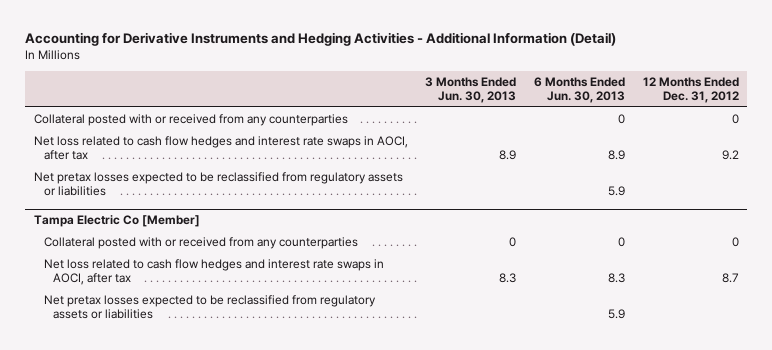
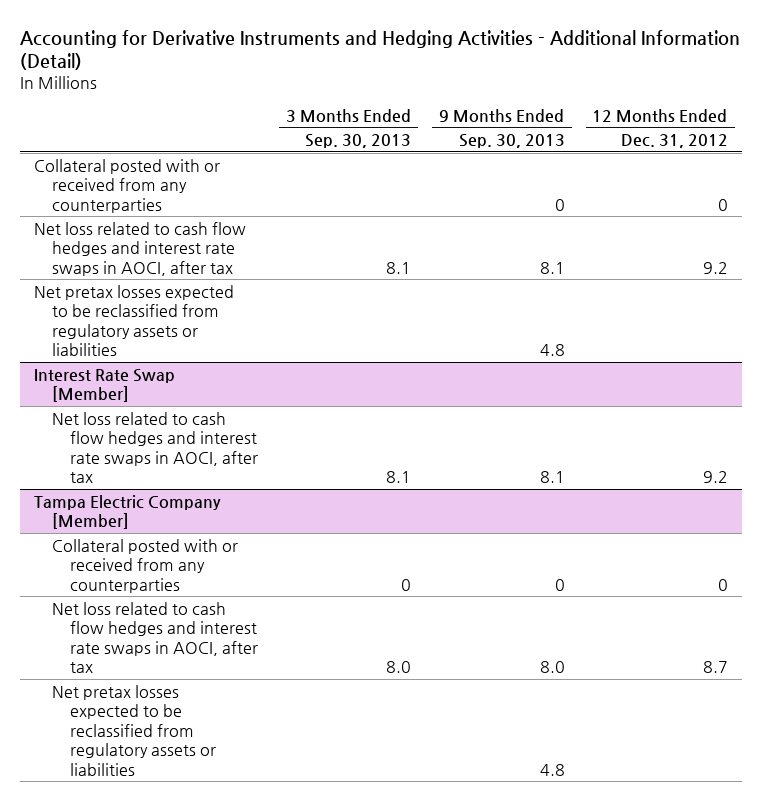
- | 3 Months Ended Jun. 30, 2013 | 6 Months Ended Jun. 30, 2013 | 12 Months Ended Dec. 31, 2012
+ | 3 Months Ended Sep. 30, 2013 | 9 Months Ended Sep. 30, 2013 | 12 Months Ended Dec. 31, 2012
- Tampa Electric Co [Member]
+ Interest Rate Swap [Member]
+ Net loss related to cash flow hedges and interest rate swaps in AOCI, after tax | 8.1 | 8.1 | 9.2
+ Tampa Electric Company [Member]

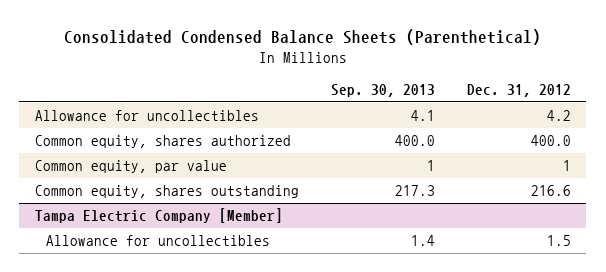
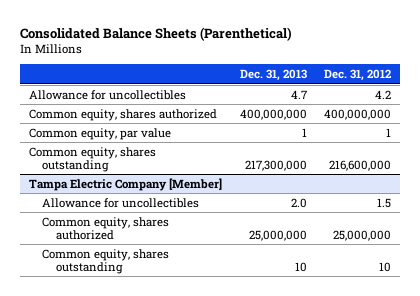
- Consolidated Condensed Balance Sheets (Parenthetical)
+ Consolidated Balance Sheets (Parenthetical)
- | Sep. 30, 2013 | Dec. 31, 2012
+ | Dec. 31, 2013 | Dec. 31, 2012
- Common equity, shares authorized | 400.0 | 400.0
+ Common equity, shares authorized | 400,000,000 | 400,000,000
- Common equity, shares outstanding | 217.3 | 216.6
+ Common equity, shares outstanding | 217,300,000 | 216,600,000
@ Tampa Electric Company [Member]
+ Common equity, shares authorized | 25,000,000 | 25,000,000
+ Common equity, shares outstanding | 10 | 10

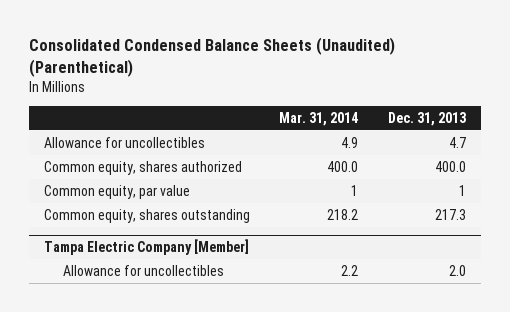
- Consolidated Balance Sheets (Parenthetical)
+ Consolidated Condensed Balance Sheets (Unaudited) (Parenthetical)
- | Dec. 31, 2013 | Dec. 31, 2012
+ | Mar. 31, 2014 | Dec. 31, 2013
- Common equity, shares authorized | 400,000,000 | 400,000,000
+ Common equity, shares authorized | 400.0 | 400.0
- Common equity, shares outstanding | 217,300,000 | 216,600,000
+ Common equity, shares outstanding | 218.2 | 217.3
@ Tampa Electric Company [Member]
- Common equity, shares authorized | 25,000,000 | 25,000,000
- Common equity, shares outstanding | 10 | 10

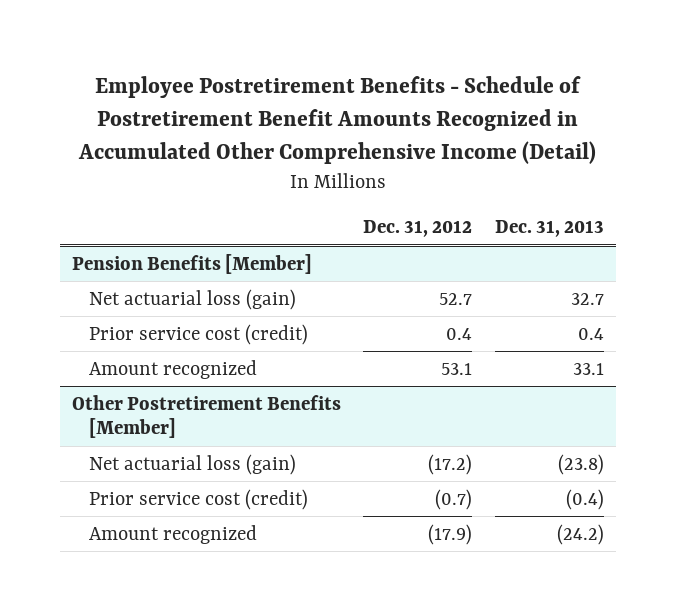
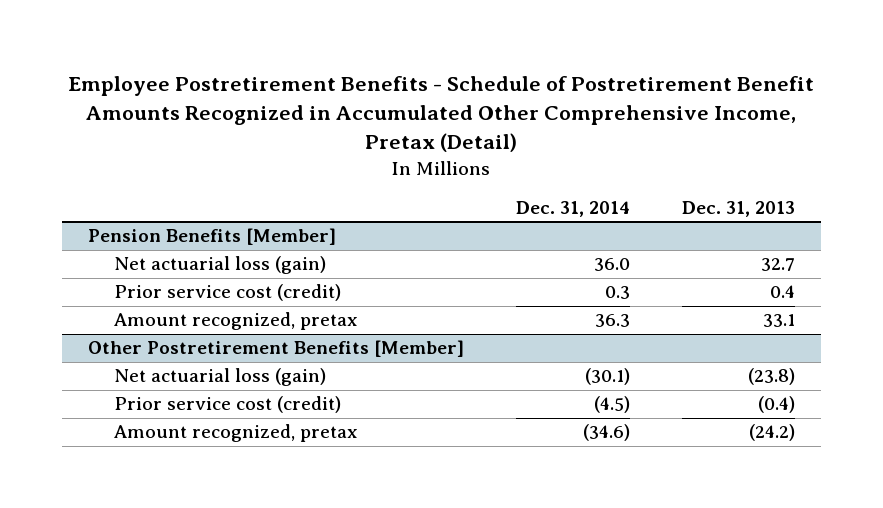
- Employee Postretirement Benefits - Schedule of Postretirement Benefit Amounts Recognized in Accumulated Other Comprehensive Income (Detail)
+ Employee Postretirement Benefits - Schedule of Postretirement Benefit Amounts Recognized in Accumulated Other Comprehensive Income, Pretax (Detail)
- | Dec. 31, 2012 | Dec. 31, 2013
+ | Dec. 31, 2014 | Dec. 31, 2013
@ Pension Benefits [Member]
- Amount recognized | 53.1 | 33.1
+ Amount recognized, pretax | 36.3 | 33.1
@ Other Postretirement Benefits [Member]
- Amount recognized | (17.9) | (24.2)
+ Amount recognized, pretax | (34.6) | (24.2)

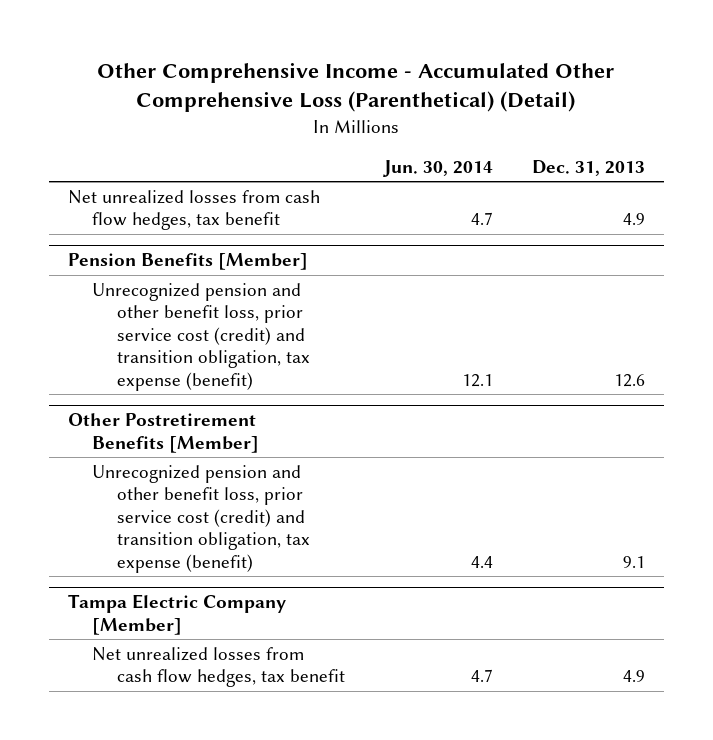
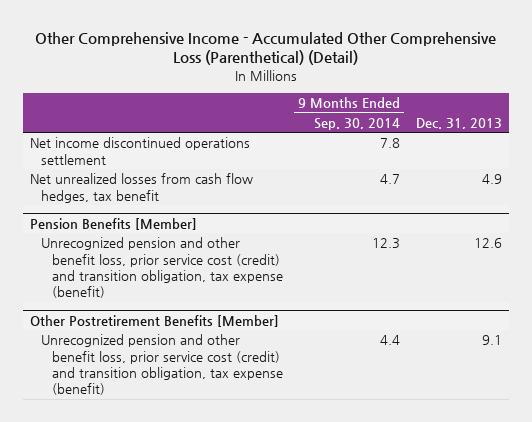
- | Jun. 30, 2014 | Dec. 31, 2013
+ | 9 Months Ended Sep. 30, 2014 | Dec. 31, 2013
+ Net income discontinued operations settlement | 7.8 |
- Tampa Electric Company [Member]
- Net unrealized losses from cash flow hedges, tax benefit | 4.7 | 4.9

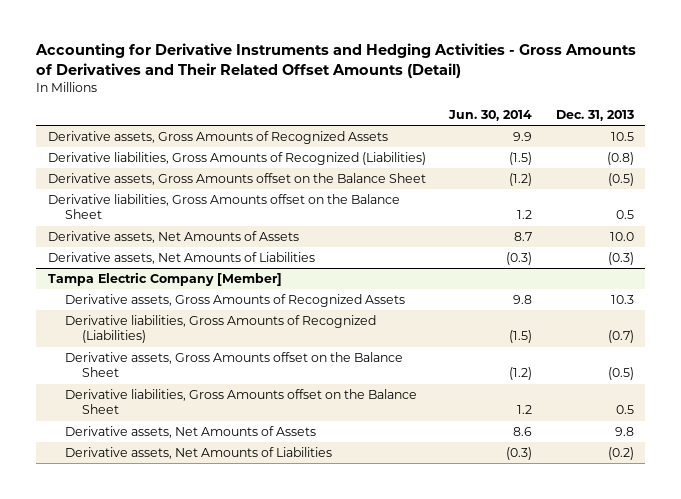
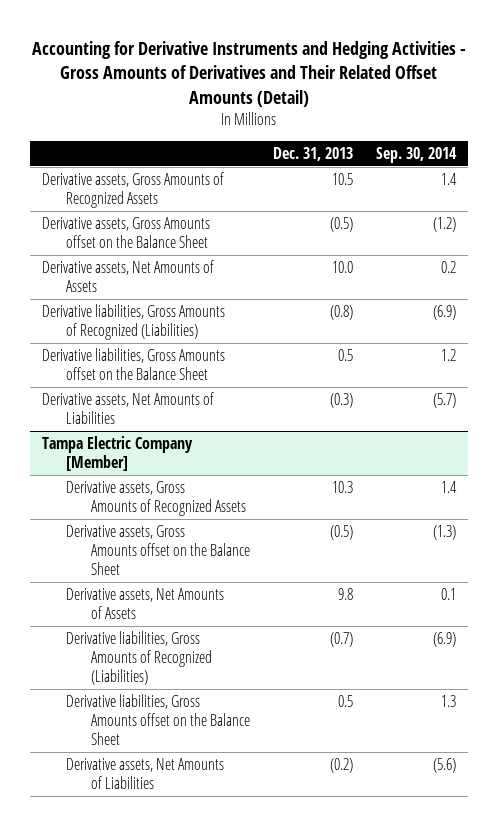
- | Jun. 30, 2014 | Dec. 31, 2013
+ | Dec. 31, 2013 | Sep. 30, 2014
moved down: Derivative liabilities, Gross Amounts of Recognized (Liabilities) | (0.8) | (6.9)
moved down: Derivative liabilities, Gross Amounts offset on the Balance Sheet | 0.5 | 1.2
@ Tampa Electric Company [Member]
moved down: Derivative liabilities, Gross Amounts of Recognized (Liabilities) | (0.7) | (6.9)
moved down: Derivative liabilities, Gross Amounts offset on the Balance Sheet | 0.5 | 1.3

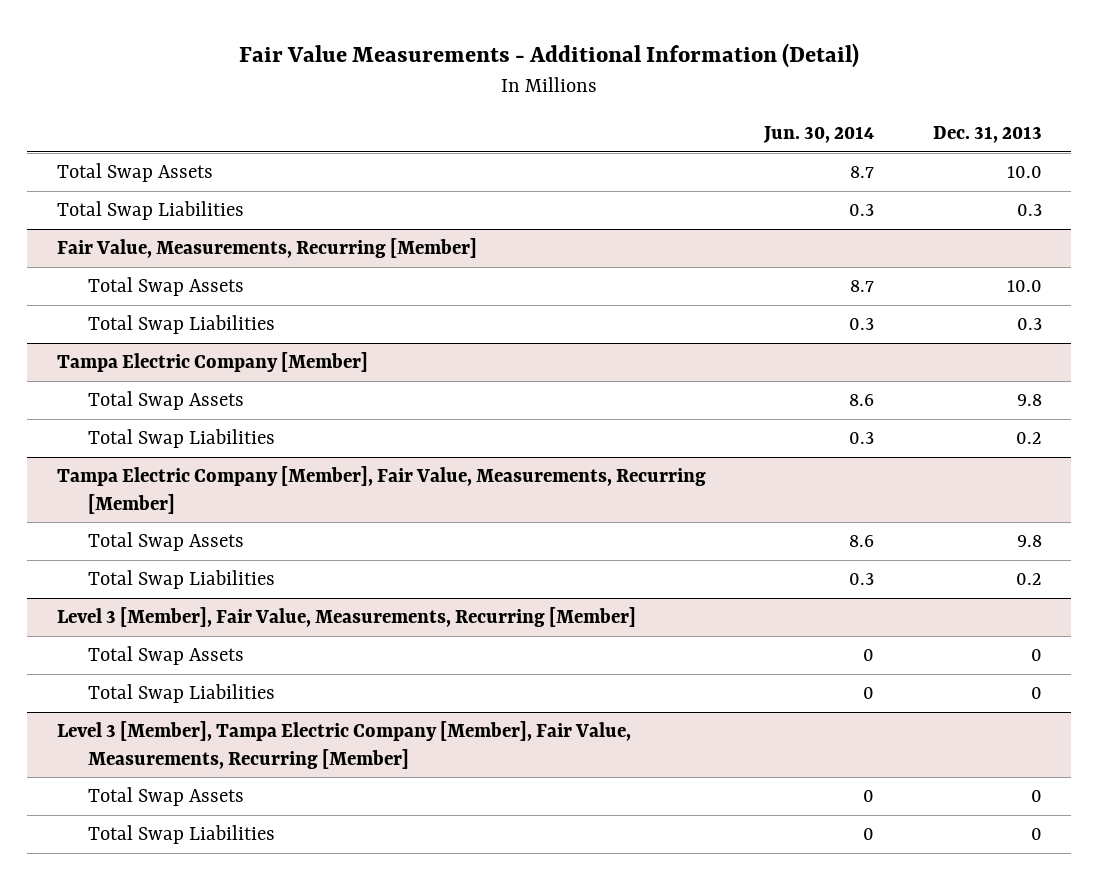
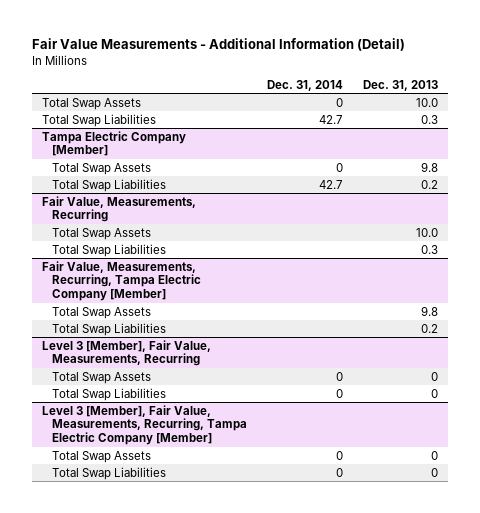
- | Jun. 30, 2014 | Dec. 31, 2013
+ | Dec. 31, 2014 | Dec. 31, 2013
- Fair Value, Measurements, Recurring [Member]
- Total Swap Assets | 8.7 | 10.0
- Total Swap Liabilities | 0.3 | 0.3
- Tampa Electric Company [Member], Fair Value, Measurements, Recurring [Member]
+ Fair Value, Measurements, Recurring
+ Total Swap Assets | | 10.0
+ Total Swap Liabilities | | 0.3
+ Fair Value, Measurements, Recurring, Tampa Electric Company [Member]
- Level 3 [Member], Fair Value, Measurements, Recurring [Member]
+ Level 3 [Member], Fair Value, Measurements, Recurring
- Level 3 [Member], Tampa Electric Company [Member], Fair Value, Measurements, Recurring [Member]
+ Level 3 [Member], Fair Value, Measurements, Recurring, Tampa Electric Company [Member]

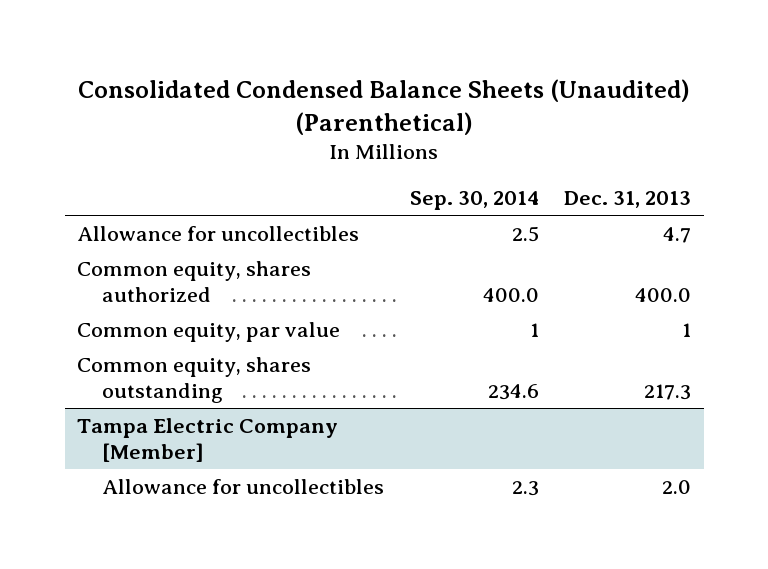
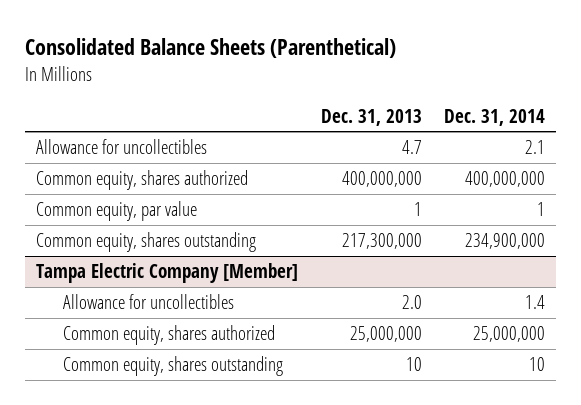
- Consolidated Condensed Balance Sheets (Unaudited) (Parenthetical)
+ Consolidated Balance Sheets (Parenthetical)
- | Sep. 30, 2014 | Dec. 31, 2013
+ | Dec. 31, 2013 | Dec. 31, 2014
- Common equity, shares authorized | 400.0 | 400.0
+ Common equity, shares authorized | 400,000,000 | 400,000,000
- Common equity, shares outstanding | 234.6 | 217.3
+ Common equity, shares outstanding | 217,300,000 | 234,900,000
@ Tampa Electric Company [Member]
+ Common equity, shares authorized | 25,000,000 | 25,000,000
+ Common equity, shares outstanding | 10 | 10

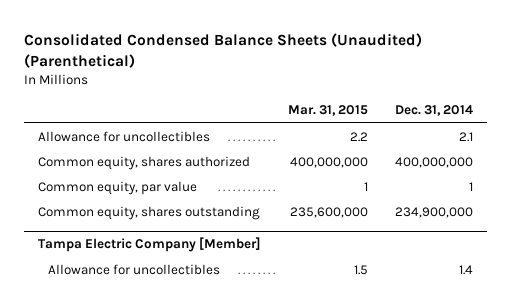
- Consolidated Balance Sheets (Parenthetical)
+ Consolidated Condensed Balance Sheets (Unaudited) (Parenthetical)
- | Dec. 31, 2013 | Dec. 31, 2014
+ | Mar. 31, 2015 | Dec. 31, 2014
@ Tampa Electric Company [Member]
- Common equity, shares authorized | 25,000,000 | 25,000,000
- Common equity, shares outstanding | 10 | 10

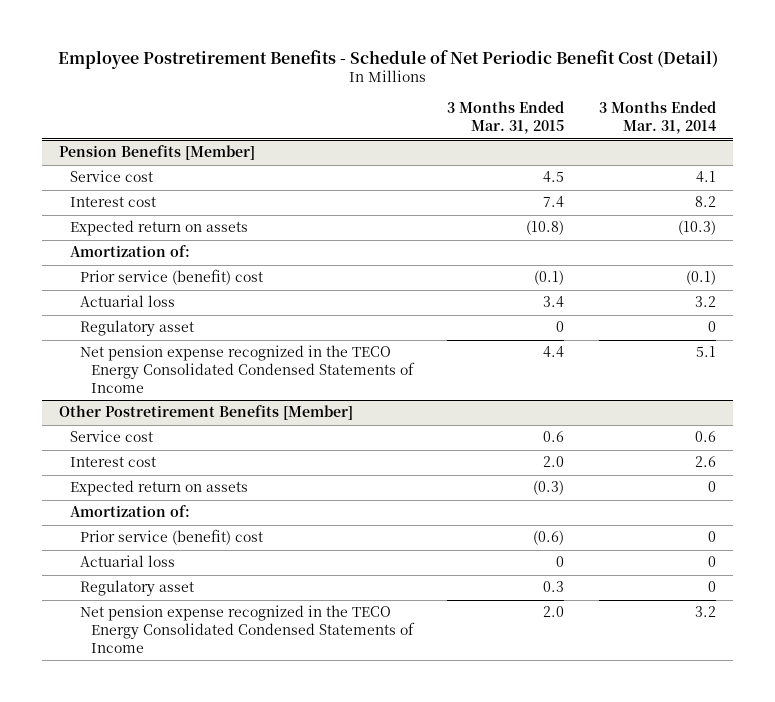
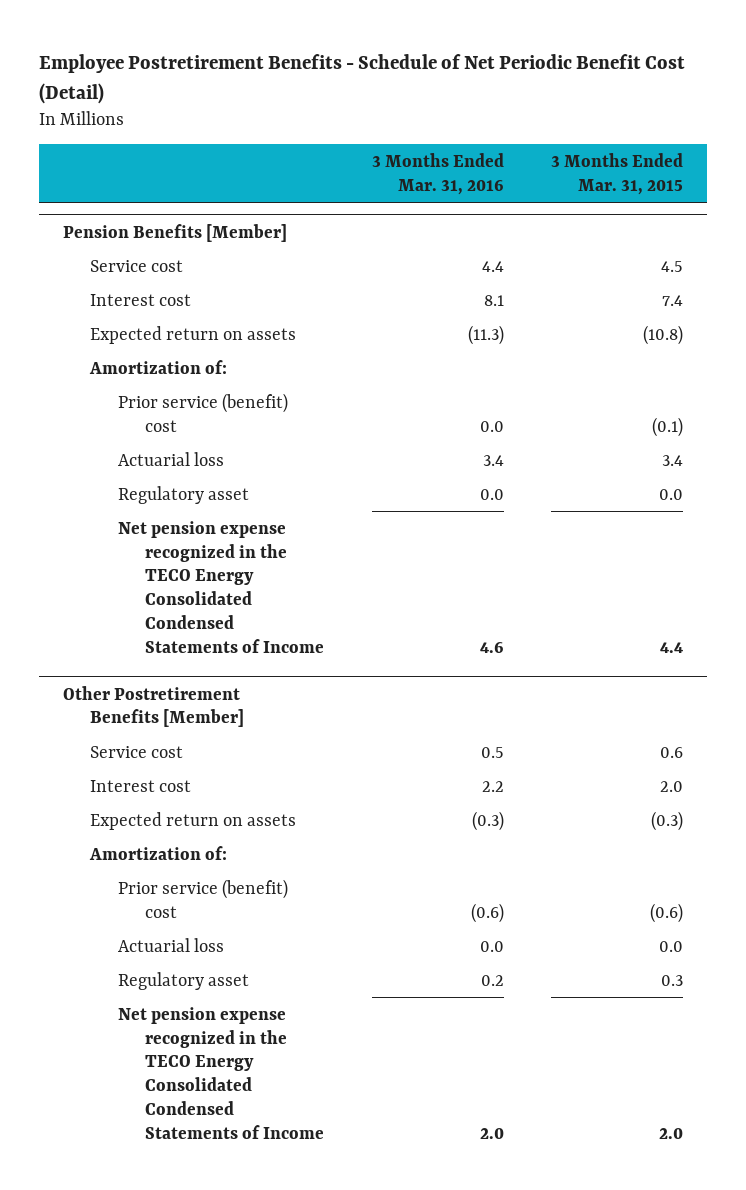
- | 3 Months Ended Mar. 31, 2015 | 3 Months Ended Mar. 31, 2014
+ | 3 Months Ended Mar. 31, 2016 | 3 Months Ended Mar. 31, 2015
@ Pension Benefits [Member]
- Regulatory asset | 0 | 0
+ Regulatory asset | 0.0 | 0.0
@ Other Postretirement Benefits [Member]
- Actuarial loss | 0 | 0
+ Actuarial loss | 0.0 | 0.0

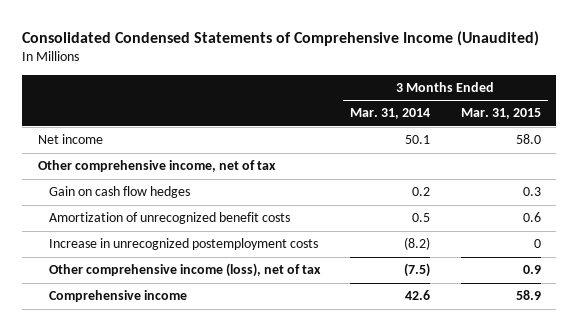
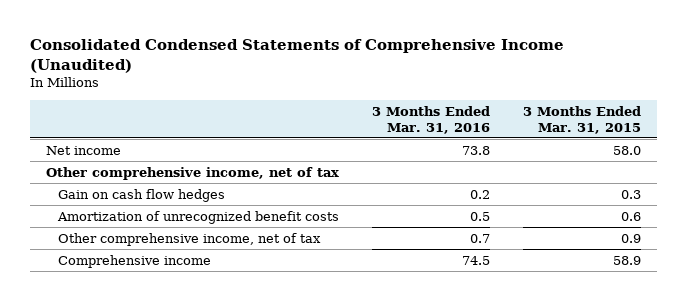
- | 3 Months Ended Mar. 31, 2014 | 3 Months Ended Mar. 31, 2015
+ | 3 Months Ended Mar. 31, 2016 | 3 Months Ended Mar. 31, 2015
- Increase in unrecognized postemployment costs | (8.2) | 0
- Other comprehensive income (loss), net of tax | (7.5) | 0.9
+ Other comprehensive income, net of tax | 0.7 | 0.9

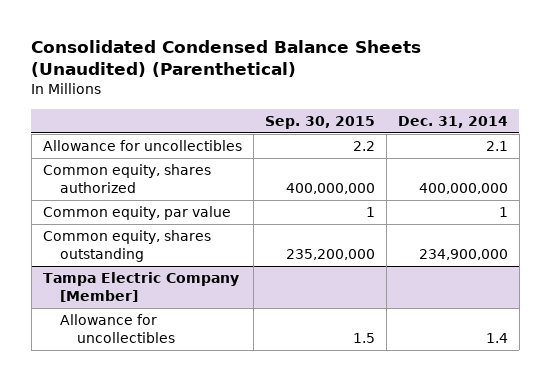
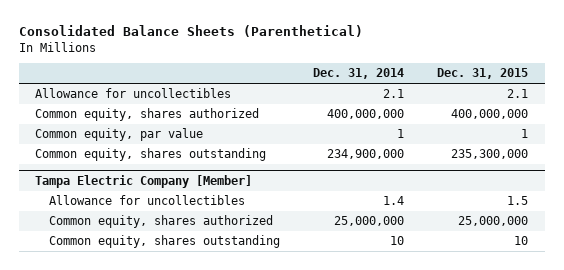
- Consolidated Condensed Balance Sheets (Unaudited) (Parenthetical)
+ Consolidated Balance Sheets (Parenthetical)
- | Sep. 30, 2015 | Dec. 31, 2014
+ | Dec. 31, 2014 | Dec. 31, 2015
@ Tampa Electric Company [Member]
+ Common equity, shares authorized | 25,000,000 | 25,000,000
+ Common equity, shares outstanding | 10 | 10

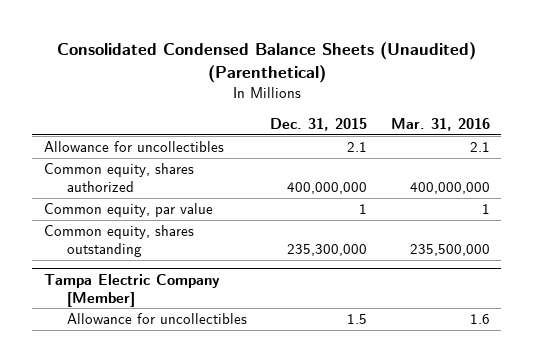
- Consolidated Balance Sheets (Parenthetical)
+ Consolidated Condensed Balance Sheets (Unaudited) (Parenthetical)
- | Dec. 31, 2014 | Dec. 31, 2015
+ | Dec. 31, 2015 | Mar. 31, 2016
@ Tampa Electric Company [Member]
- Common equity, shares authorized | 25,000,000 | 25,000,000
- Common equity, shares outstanding | 10 | 10

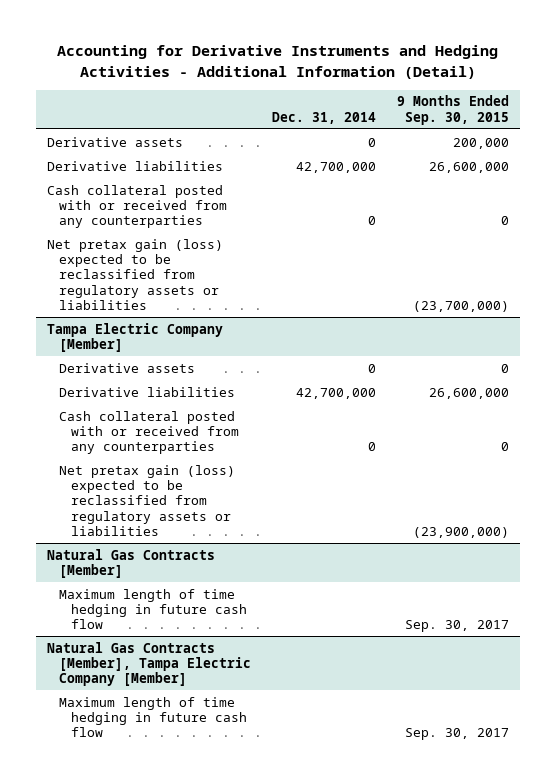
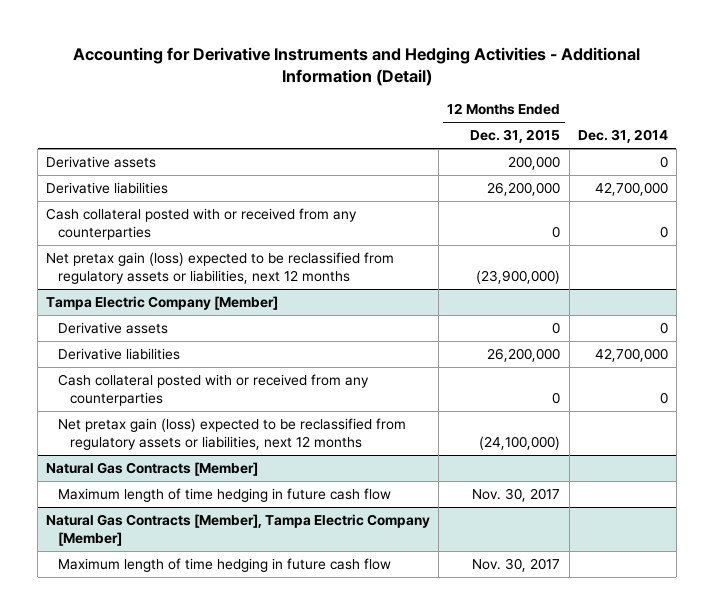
- | Dec. 31, 2014 | 9 Months Ended Sep. 30, 2015
+ | 12 Months Ended Dec. 31, 2015 | Dec. 31, 2014
- Net pretax gain (loss) expected to be reclassified from regulatory assets or liabilities | | (23,700,000)
+ Net pretax gain (loss) expected to be reclassified from regulatory assets or liabilities, next 12 months | (23,900,000) |
@ Tampa Electric Company [Member]
- Net pretax gain (loss) expected to be reclassified from regulatory assets or liabilities | | (23,900,000)
+ Net pretax gain (loss) expected to be reclassified from regulatory assets or liabilities, next 12 months | (24,100,000) |

